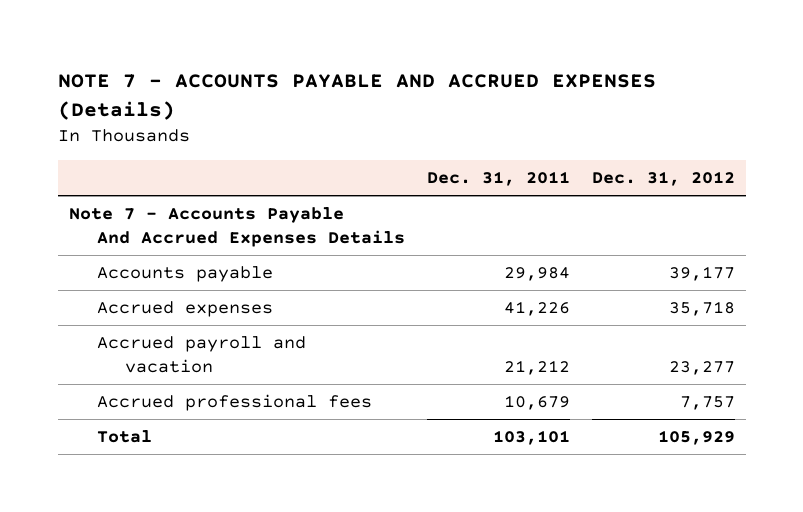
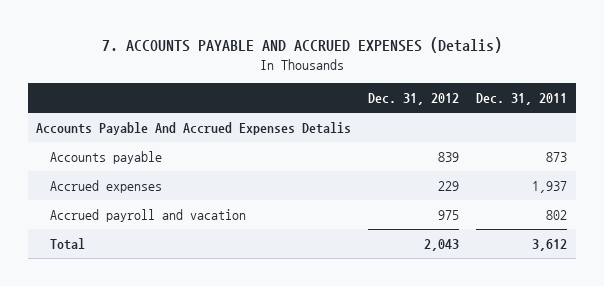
- NOTE 7 - ACCOUNTS PAYABLE AND ACCRUED EXPENSES (Details)
+ 7. ACCOUNTS PAYABLE AND ACCRUED EXPENSES (Detalis)
- | Dec. 31, 2011 | Dec. 31, 2012
+ | Dec. 31, 2012 | Dec. 31, 2011
- Note 7 - Accounts Payable And Accrued Expenses Details
- Accounts payable | 29,984 | 39,177
- Accrued expenses | 41,226 | 35,718
- Accrued payroll and vacation | 21,212 | 23,277
- Accrued professional fees | 10,679 | 7,757
- Total | 103,101 | 105,929
+ Accounts Payable And Accrued Expenses Detalis
+ Accounts payable | 839 | 873
+ Accrued expenses | 229 | 1,937
+ Accrued payroll and vacation | 975 | 802
+ Total | 2,043 | 3,612

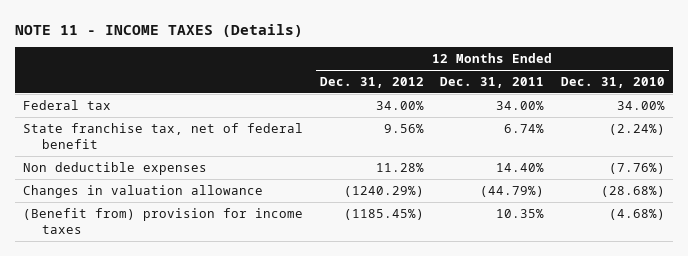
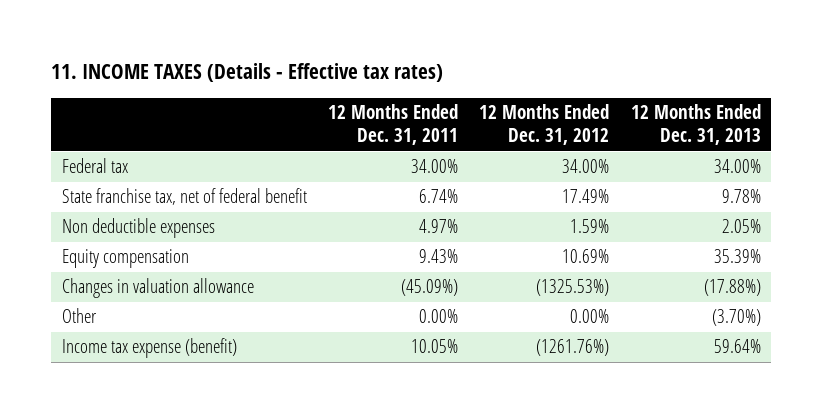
- NOTE 11 - INCOME TAXES (Details)
+ 11. INCOME TAXES (Details - Effective tax rates)
- | 12 Months Ended Dec. 31, 2012 | 12 Months Ended Dec. 31, 2011 | 12 Months Ended Dec. 31, 2010
+ | 12 Months Ended Dec. 31, 2011 | 12 Months Ended Dec. 31, 2012 | 12 Months Ended Dec. 31, 2013
- State franchise tax, net of federal benefit | 9.56% | 6.74% | (2.24%)
- Non deductible expenses | 11.28% | 14.40% | (7.76%)
- Changes in valuation allowance | (1240.29%) | (44.79%) | (28.68%)
- (Benefit from) provision for income taxes | (1185.45%) | 10.35% | (4.68%)
+ State franchise tax, net of federal benefit | 6.74% | 17.49% | 9.78%
+ Non deductible expenses | 4.97% | 1.59% | 2.05%
+ Equity compensation | 9.43% | 10.69% | 35.39%
+ Changes in valuation allowance | (45.09%) | (1325.53%) | (17.88%)
+ Other | 0.00% | 0.00% | (3.70%)
+ Income tax expense (benefit) | 10.05% | (1261.76%) | 59.64%

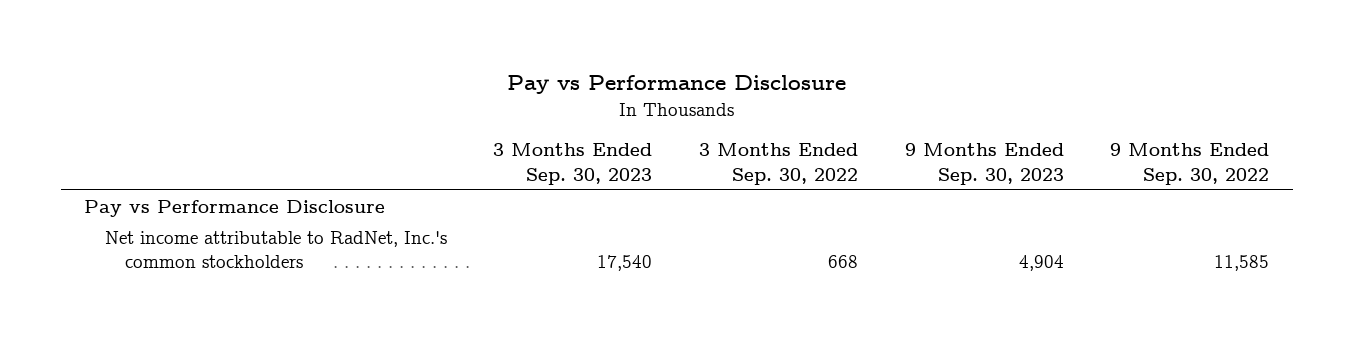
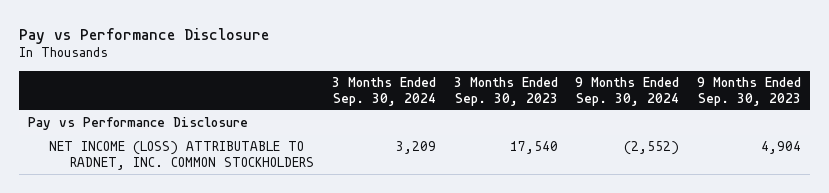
- | 3 Months Ended Sep. 30, 2023 | 3 Months Ended Sep. 30, 2022 | 9 Months Ended Sep. 30, 2023 | 9 Months Ended Sep. 30, 2022
+ | 3 Months Ended Sep. 30, 2024 | 3 Months Ended Sep. 30, 2023 | 9 Months Ended Sep. 30, 2024 | 9 Months Ended Sep. 30, 2023
- Net income attributable to RadNet, Inc.'s common stockholders | 17,540 | 668 | 4,904 | 11,585
+ NET INCOME (LOSS) ATTRIBUTABLE TO RADNET, INC. COMMON STOCKHOLDERS | 3,209 | 17,540 | (2,552) | 4,904

